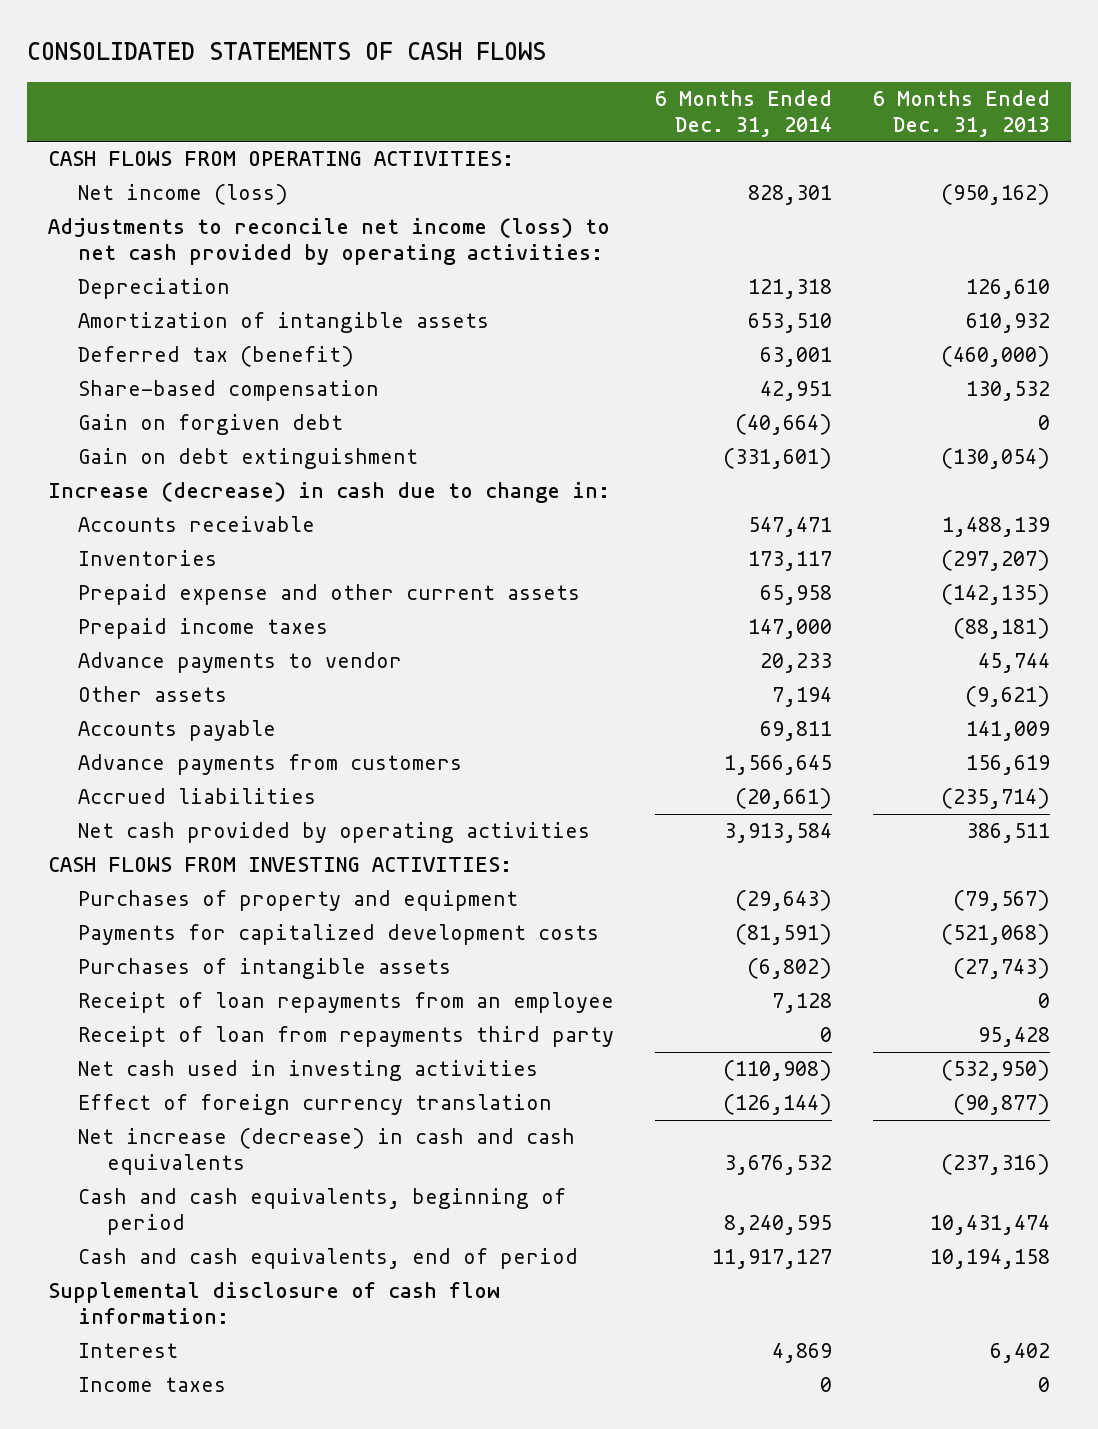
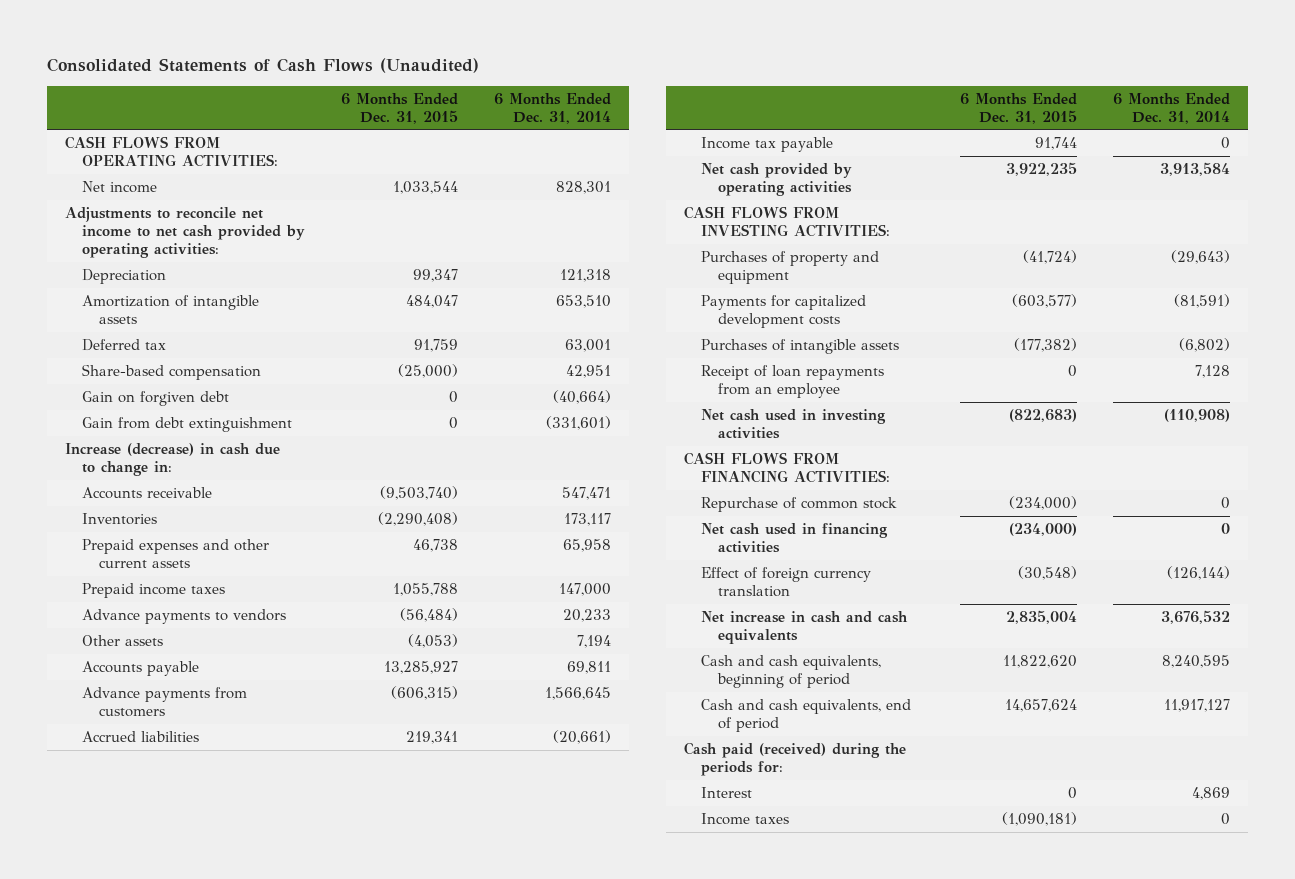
- CONSOLIDATED STATEMENTS OF CASH FLOWS
+ Consolidated Statements of Cash Flows (Unaudited)
- | 6 Months Ended Dec. 31, 2014 | 6 Months Ended Dec. 31, 2013
+ | 6 Months Ended Dec. 31, 2015 | 6 Months Ended Dec. 31, 2014
- Net income (loss) | 828,301 | (950,162)
- Adjustments to reconcile net income (loss) to net cash provided by operating activities:
+ Net income | 1,033,544 | 828,301
+ Adjustments to reconcile net income to net cash provided by operating activities:
- Deferred tax (benefit) | 63,001 | (460,000)
+ Deferred tax | 91,759 | 63,001
- Gain on debt extinguishment | (331,601) | (130,054)
+ Gain from debt extinguishment | 0 | (331,601)
- Prepaid expense and other current assets | 65,958 | (142,135)
+ Prepaid expenses and other current assets | 46,738 | 65,958
- Advance payments to vendor | 20,233 | 45,744
+ Advance payments to vendors | (56,484) | 20,233
+ Income tax payable | 91,744 | 0
- Receipt of loan from repayments third party | 0 | 95,428
+ CASH FLOWS FROM FINANCING ACTIVITIES:
+ Repurchase of common stock | (234,000) | 0
+ Net cash used in financing activities | (234,000) | 0
- Net increase (decrease) in cash and cash equivalents | 3,676,532 | (237,316)
+ Net increase in cash and cash equivalents | 2,835,004 | 3,676,532
- Supplemental disclosure of cash flow information:
+ Cash paid (received) during the periods for:

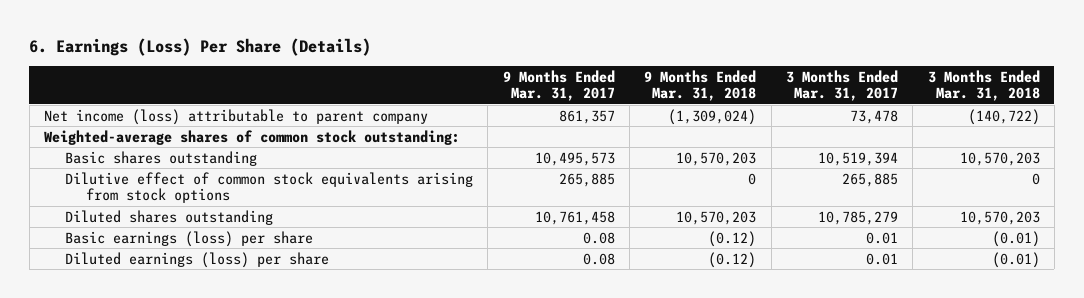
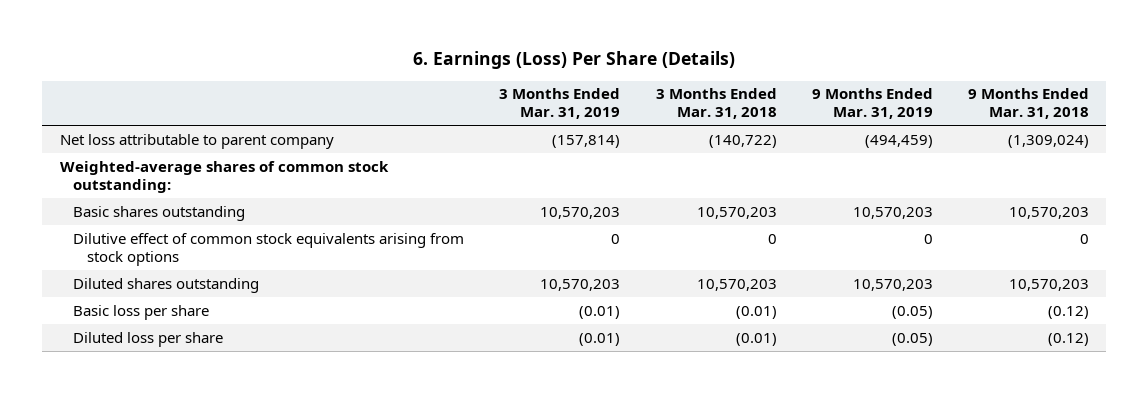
- | 9 Months Ended Mar. 31, 2017 | 9 Months Ended Mar. 31, 2018 | 3 Months Ended Mar. 31, 2017 | 3 Months Ended Mar. 31, 2018
+ | 3 Months Ended Mar. 31, 2019 | 3 Months Ended Mar. 31, 2018 | 9 Months Ended Mar. 31, 2019 | 9 Months Ended Mar. 31, 2018
- Net income (loss) attributable to parent company | 861,357 | (1,309,024) | 73,478 | (140,722)
+ Net loss attributable to parent company | (157,814) | (140,722) | (494,459) | (1,309,024)
- Basic earnings (loss) per share | 0.08 | (0.12) | 0.01 | (0.01)
- Diluted earnings (loss) per share | 0.08 | (0.12) | 0.01 | (0.01)
+ Basic loss per share | (0.01) | (0.01) | (0.05) | (0.12)
+ Diluted loss per share | (0.01) | (0.01) | (0.05) | (0.12)

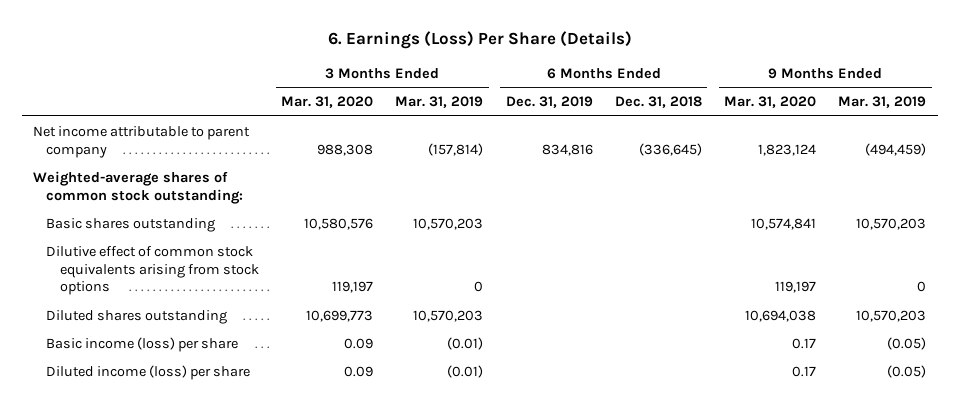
- | 3 Months Ended Mar. 31, 2019 | 3 Months Ended Mar. 31, 2018 | 9 Months Ended Mar. 31, 2019 | 9 Months Ended Mar. 31, 2018
+ | 3 Months Ended Mar. 31, 2020 | 3 Months Ended Mar. 31, 2019 | 6 Months Ended Dec. 31, 2019 | 6 Months Ended Dec. 31, 2018 | 9 Months Ended Mar. 31, 2020 | 9 Months Ended Mar. 31, 2019
- Net loss attributable to parent company | (157,814) | (140,722) | (494,459) | (1,309,024)
+ Net income attributable to parent company | 988,308 | (157,814) | 834,816 | (336,645) | 1,823,124 | (494,459)
- Basic loss per share | (0.01) | (0.01) | (0.05) | (0.12)
- Diluted loss per share | (0.01) | (0.01) | (0.05) | (0.12)
+ Basic income (loss) per share | 0.09 | (0.01) | | | 0.17 | (0.05)
+ Diluted income (loss) per share | 0.09 | (0.01) | | | 0.17 | (0.05)

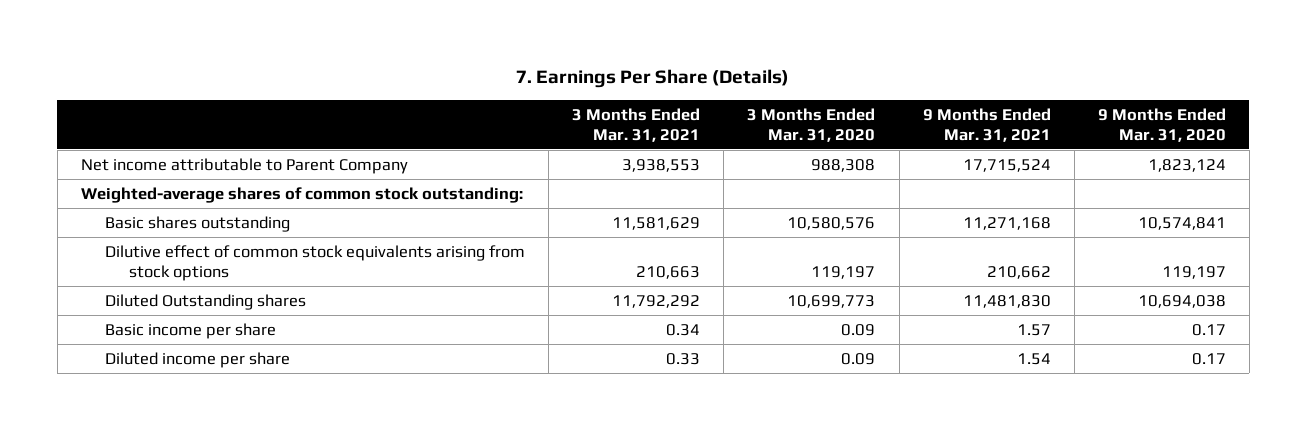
- 6. Earnings (Loss) Per Share (Details)
+ 7. Earnings Per Share (Details)
- | 3 Months Ended Mar. 31, 2020 | 3 Months Ended Mar. 31, 2019 | 6 Months Ended Dec. 31, 2019 | 6 Months Ended Dec. 31, 2018 | 9 Months Ended Mar. 31, 2020 | 9 Months Ended Mar. 31, 2019
+ | 3 Months Ended Mar. 31, 2021 | 3 Months Ended Mar. 31, 2020 | 9 Months Ended Mar. 31, 2021 | 9 Months Ended Mar. 31, 2020
- Net income attributable to parent company | 988,308 | (157,814) | 834,816 | (336,645) | 1,823,124 | (494,459)
+ Net income attributable to Parent Company | 3,938,553 | 988,308 | 17,715,524 | 1,823,124
- Diluted shares outstanding | 10,699,773 | 10,570,203 | | | 10,694,038 | 10,570,203
- Basic income (loss) per share | 0.09 | (0.01) | | | 0.17 | (0.05)
- Diluted income (loss) per share | 0.09 | (0.01) | | | 0.17 | (0.05)
+ Diluted Outstanding shares | 11,792,292 | 10,699,773 | 11,481,830 | 10,694,038
+ Basic income per share | 0.34 | 0.09 | 1.57 | 0.17
+ Diluted income per share | 0.33 | 0.09 | 1.54 | 0.17

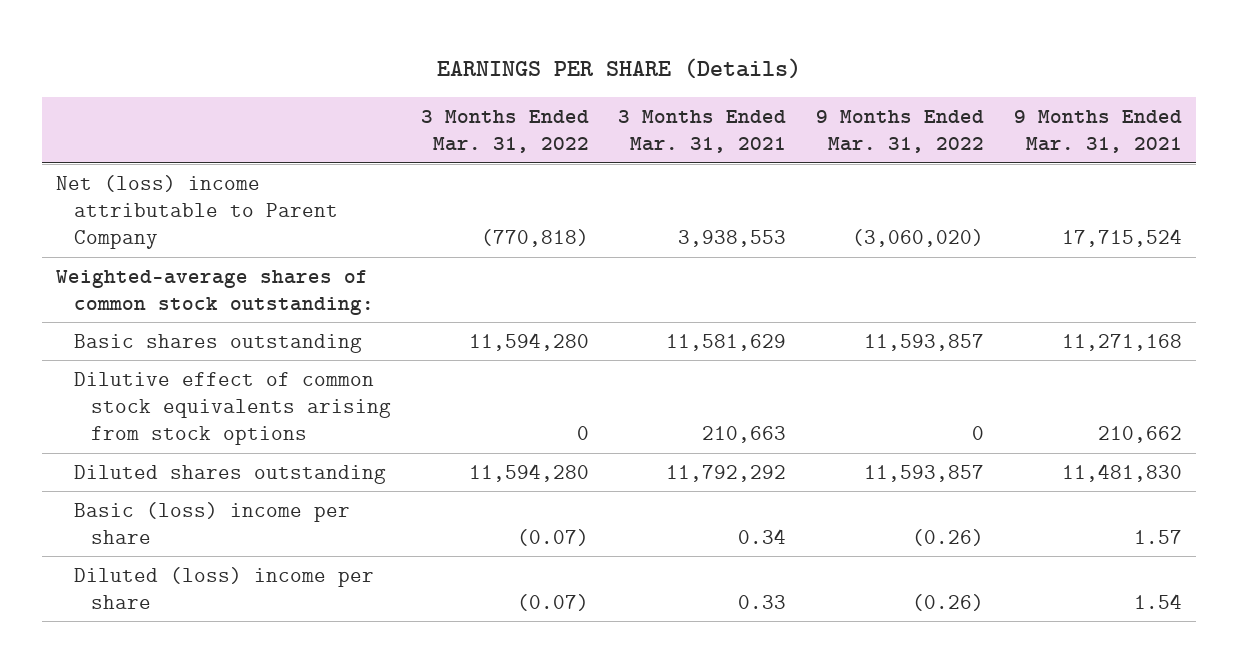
- 7. Earnings Per Share (Details)
+ EARNINGS PER SHARE (Details)
- | 3 Months Ended Mar. 31, 2021 | 3 Months Ended Mar. 31, 2020 | 9 Months Ended Mar. 31, 2021 | 9 Months Ended Mar. 31, 2020
+ | 3 Months Ended Mar. 31, 2022 | 3 Months Ended Mar. 31, 2021 | 9 Months Ended Mar. 31, 2022 | 9 Months Ended Mar. 31, 2021
- Net income attributable to Parent Company | 3,938,553 | 988,308 | 17,715,524 | 1,823,124
+ Net (loss) income attributable to Parent Company | (770,818) | 3,938,553 | (3,060,020) | 17,715,524
- Diluted Outstanding shares | 11,792,292 | 10,699,773 | 11,481,830 | 10,694,038
- Basic income per share | 0.34 | 0.09 | 1.57 | 0.17
- Diluted income per share | 0.33 | 0.09 | 1.54 | 0.17
+ Diluted shares outstanding | 11,594,280 | 11,792,292 | 11,593,857 | 11,481,830
+ Basic (loss) income per share | (0.07) | 0.34 | (0.26) | 1.57
+ Diluted (loss) income per share | (0.07) | 0.33 | (0.26) | 1.54

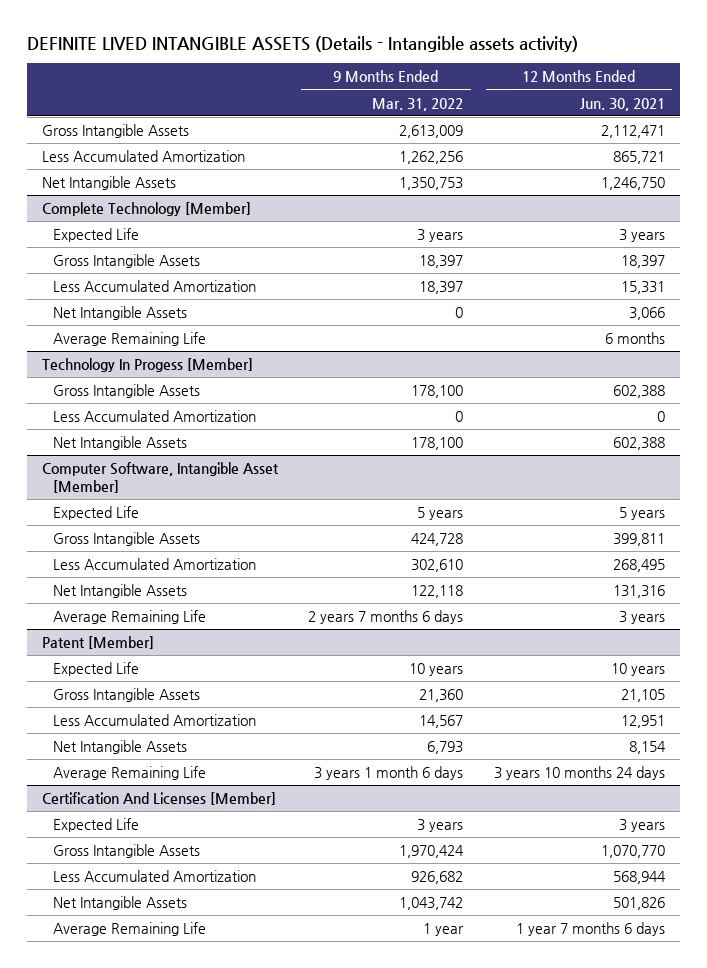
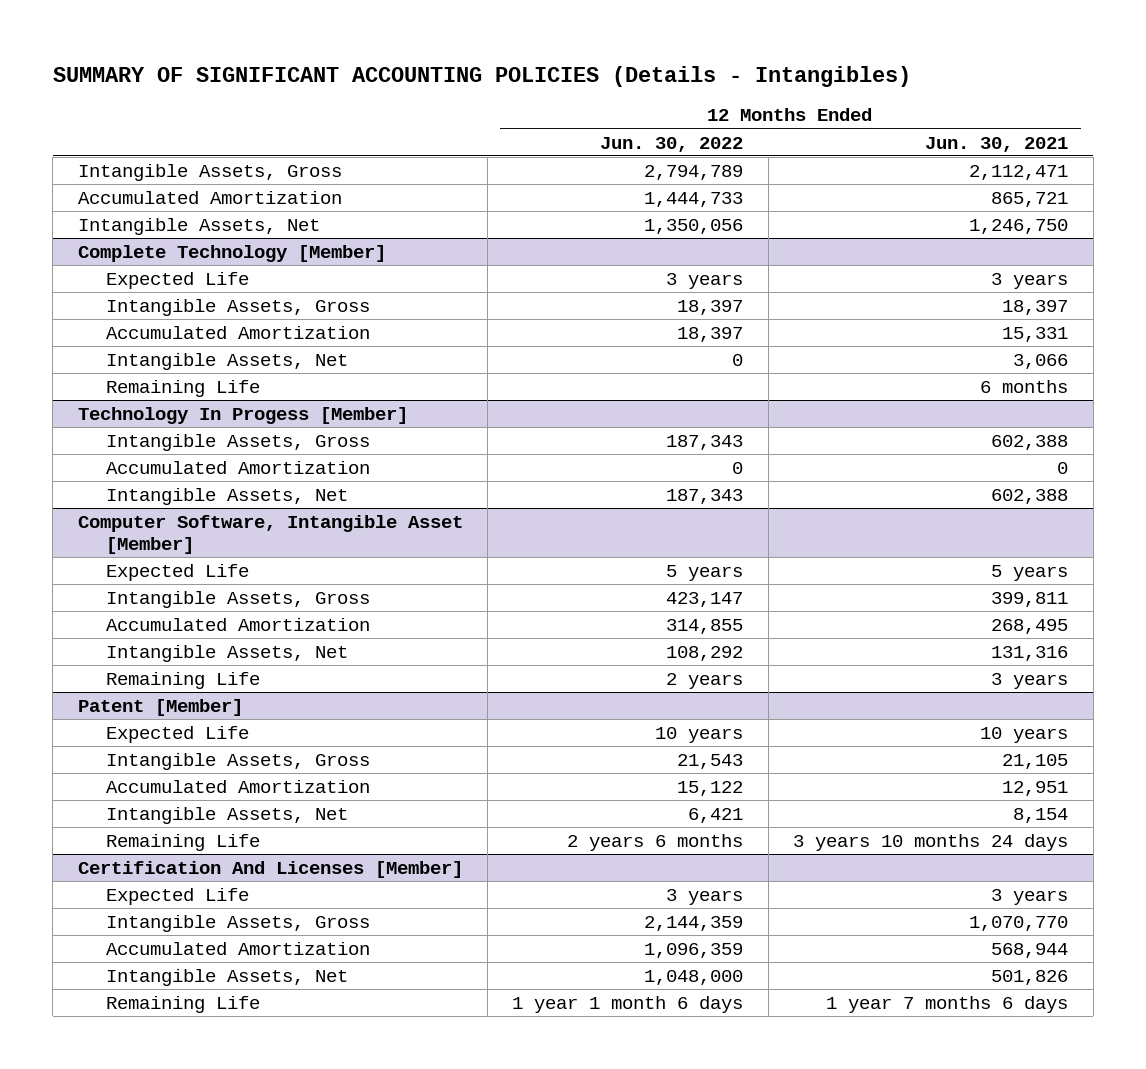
- DEFINITE LIVED INTANGIBLE ASSETS (Details - Intangible assets activity)
+ SUMMARY OF SIGNIFICANT ACCOUNTING POLICIES (Details - Intangibles)
- | 9 Months Ended Mar. 31, 2022 | 12 Months Ended Jun. 30, 2021
+ | 12 Months Ended Jun. 30, 2022 | 12 Months Ended Jun. 30, 2021
- Gross Intangible Assets | 2,613,009 | 2,112,471
- Less Accumulated Amortization | 1,262,256 | 865,721
- Net Intangible Assets | 1,350,753 | 1,246,750
+ Intangible Assets, Gross | 2,794,789 | 2,112,471
+ Accumulated Amortization | 1,444,733 | 865,721
+ Intangible Assets, Net | 1,350,056 | 1,246,750
@ Complete Technology [Member]
- Gross Intangible Assets | 18,397 | 18,397
- Less Accumulated Amortization | 18,397 | 15,331
- Net Intangible Assets | 0 | 3,066
- Average Remaining Life | | 6 months
+ Intangible Assets, Gross | 18,397 | 18,397
+ Accumulated Amortization | 18,397 | 15,331
+ Intangible Assets, Net | 0 | 3,066
+ Remaining Life | | 6 months
@ Technology In Progess [Member]
- Gross Intangible Assets | 178,100 | 602,388
- Less Accumulated Amortization | 0 | 0
- Net Intangible Assets | 178,100 | 602,388
+ Intangible Assets, Gross | 187,343 | 602,388
+ Accumulated Amortization | 0 | 0
+ Intangible Assets, Net | 187,343 | 602,388
@ Computer Software, Intangible Asset [Member]
- Gross Intangible Assets | 424,728 | 399,811
- Less Accumulated Amortization | 302,610 | 268,495
- Net Intangible Assets | 122,118 | 131,316
- Average Remaining Life | 2 years 7 months 6 days | 3 years
+ Intangible Assets, Gross | 423,147 | 399,811
+ Accumulated Amortization | 314,855 | 268,495
+ Intangible Assets, Net | 108,292 | 131,316
+ Remaining Life | 2 years | 3 years
@ Patent [Member]
- Gross Intangible Assets | 21,360 | 21,105
- Less Accumulated Amortization | 14,567 | 12,951
- Net Intangible Assets | 6,793 | 8,154
- Average Remaining Life | 3 years 1 month 6 days | 3 years 10 months 24 days
+ Intangible Assets, Gross | 21,543 | 21,105
+ Accumulated Amortization | 15,122 | 12,951
+ Intangible Assets, Net | 6,421 | 8,154
+ Remaining Life | 2 years 6 months | 3 years 10 months 24 days
@ Certification And Licenses [Member]
- Gross Intangible Assets | 1,970,424 | 1,070,770
- Less Accumulated Amortization | 926,682 | 568,944
- Net Intangible Assets | 1,043,742 | 501,826
- Average Remaining Life | 1 year | 1 year 7 months 6 days
+ Intangible Assets, Gross | 2,144,359 | 1,070,770
+ Accumulated Amortization | 1,096,359 | 568,944
+ Intangible Assets, Net | 1,048,000 | 501,826
+ Remaining Life | 1 year 1 month 6 days | 1 year 7 months 6 days

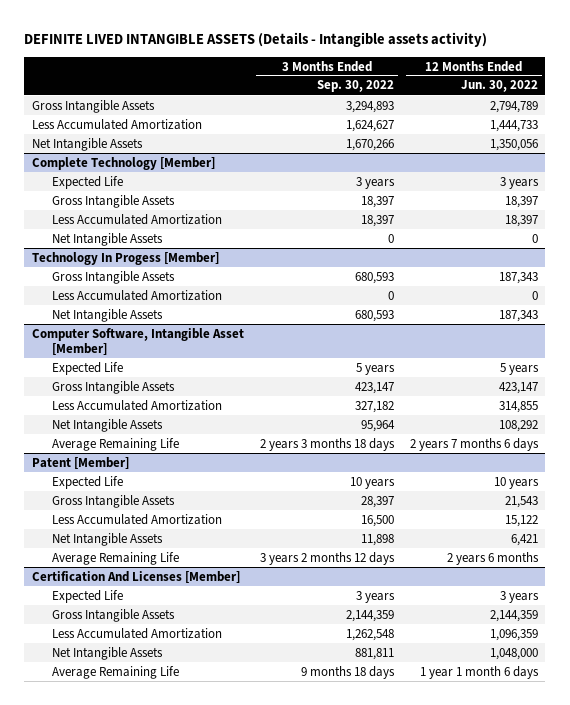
- SUMMARY OF SIGNIFICANT ACCOUNTING POLICIES (Details - Intangibles)
+ DEFINITE LIVED INTANGIBLE ASSETS (Details - Intangible assets activity)
- | 12 Months Ended Jun. 30, 2022 | 12 Months Ended Jun. 30, 2021
+ | 3 Months Ended Sep. 30, 2022 | 12 Months Ended Jun. 30, 2022
- Intangible Assets, Gross | 2,794,789 | 2,112,471
- Accumulated Amortization | 1,444,733 | 865,721
- Intangible Assets, Net | 1,350,056 | 1,246,750
+ Gross Intangible Assets | 3,294,893 | 2,794,789
+ Less Accumulated Amortization | 1,624,627 | 1,444,733
+ Net Intangible Assets | 1,670,266 | 1,350,056
@ Complete Technology [Member]
- Intangible Assets, Gross | 18,397 | 18,397
- Accumulated Amortization | 18,397 | 15,331
- Intangible Assets, Net | 0 | 3,066
- Remaining Life | | 6 months
+ Gross Intangible Assets | 18,397 | 18,397
+ Less Accumulated Amortization | 18,397 | 18,397
+ Net Intangible Assets | 0 | 0
@ Technology In Progess [Member]
- Intangible Assets, Gross | 187,343 | 602,388
- Accumulated Amortization | 0 | 0
- Intangible Assets, Net | 187,343 | 602,388
+ Gross Intangible Assets | 680,593 | 187,343
+ Less Accumulated Amortization | 0 | 0
+ Net Intangible Assets | 680,593 | 187,343
@ Computer Software, Intangible Asset [Member]
- Intangible Assets, Gross | 423,147 | 399,811
- Accumulated Amortization | 314,855 | 268,495
- Intangible Assets, Net | 108,292 | 131,316
- Remaining Life | 2 years | 3 years
+ Gross Intangible Assets | 423,147 | 423,147
+ Less Accumulated Amortization | 327,182 | 314,855
+ Net Intangible Assets | 95,964 | 108,292
+ Average Remaining Life | 2 years 3 months 18 days | 2 years 7 months 6 days
@ Patent [Member]
- Intangible Assets, Gross | 21,543 | 21,105
- Accumulated Amortization | 15,122 | 12,951
- Intangible Assets, Net | 6,421 | 8,154
- Remaining Life | 2 years 6 months | 3 years 10 months 24 days
+ Gross Intangible Assets | 28,397 | 21,543
+ Less Accumulated Amortization | 16,500 | 15,122
+ Net Intangible Assets | 11,898 | 6,421
+ Average Remaining Life | 3 years 2 months 12 days | 2 years 6 months
@ Certification And Licenses [Member]
- Intangible Assets, Gross | 2,144,359 | 1,070,770
- Accumulated Amortization | 1,096,359 | 568,944
- Intangible Assets, Net | 1,048,000 | 501,826
- Remaining Life | 1 year 1 month 6 days | 1 year 7 months 6 days
+ Gross Intangible Assets | 2,144,359 | 2,144,359
+ Less Accumulated Amortization | 1,262,548 | 1,096,359
+ Net Intangible Assets | 881,811 | 1,048,000
+ Average Remaining Life | 9 months 18 days | 1 year 1 month 6 days

